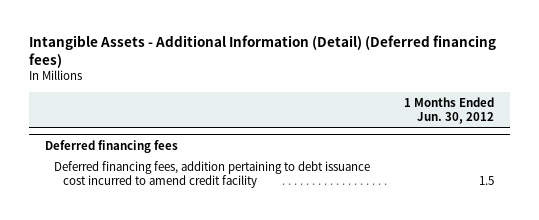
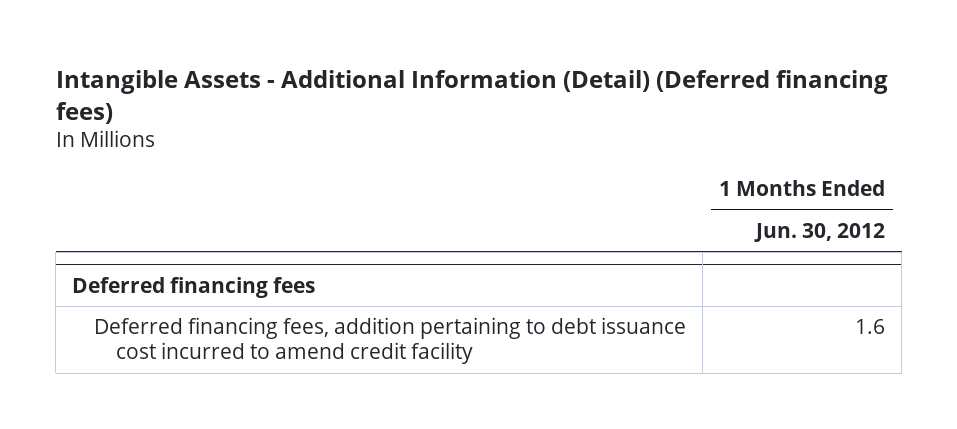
@ Deferred financing fees
- Deferred financing fees, addition pertaining to debt issuance cost incurred to amend credit facility | 1.5
+ Deferred financing fees, addition pertaining to debt issuance cost incurred to amend credit facility | 1.6

